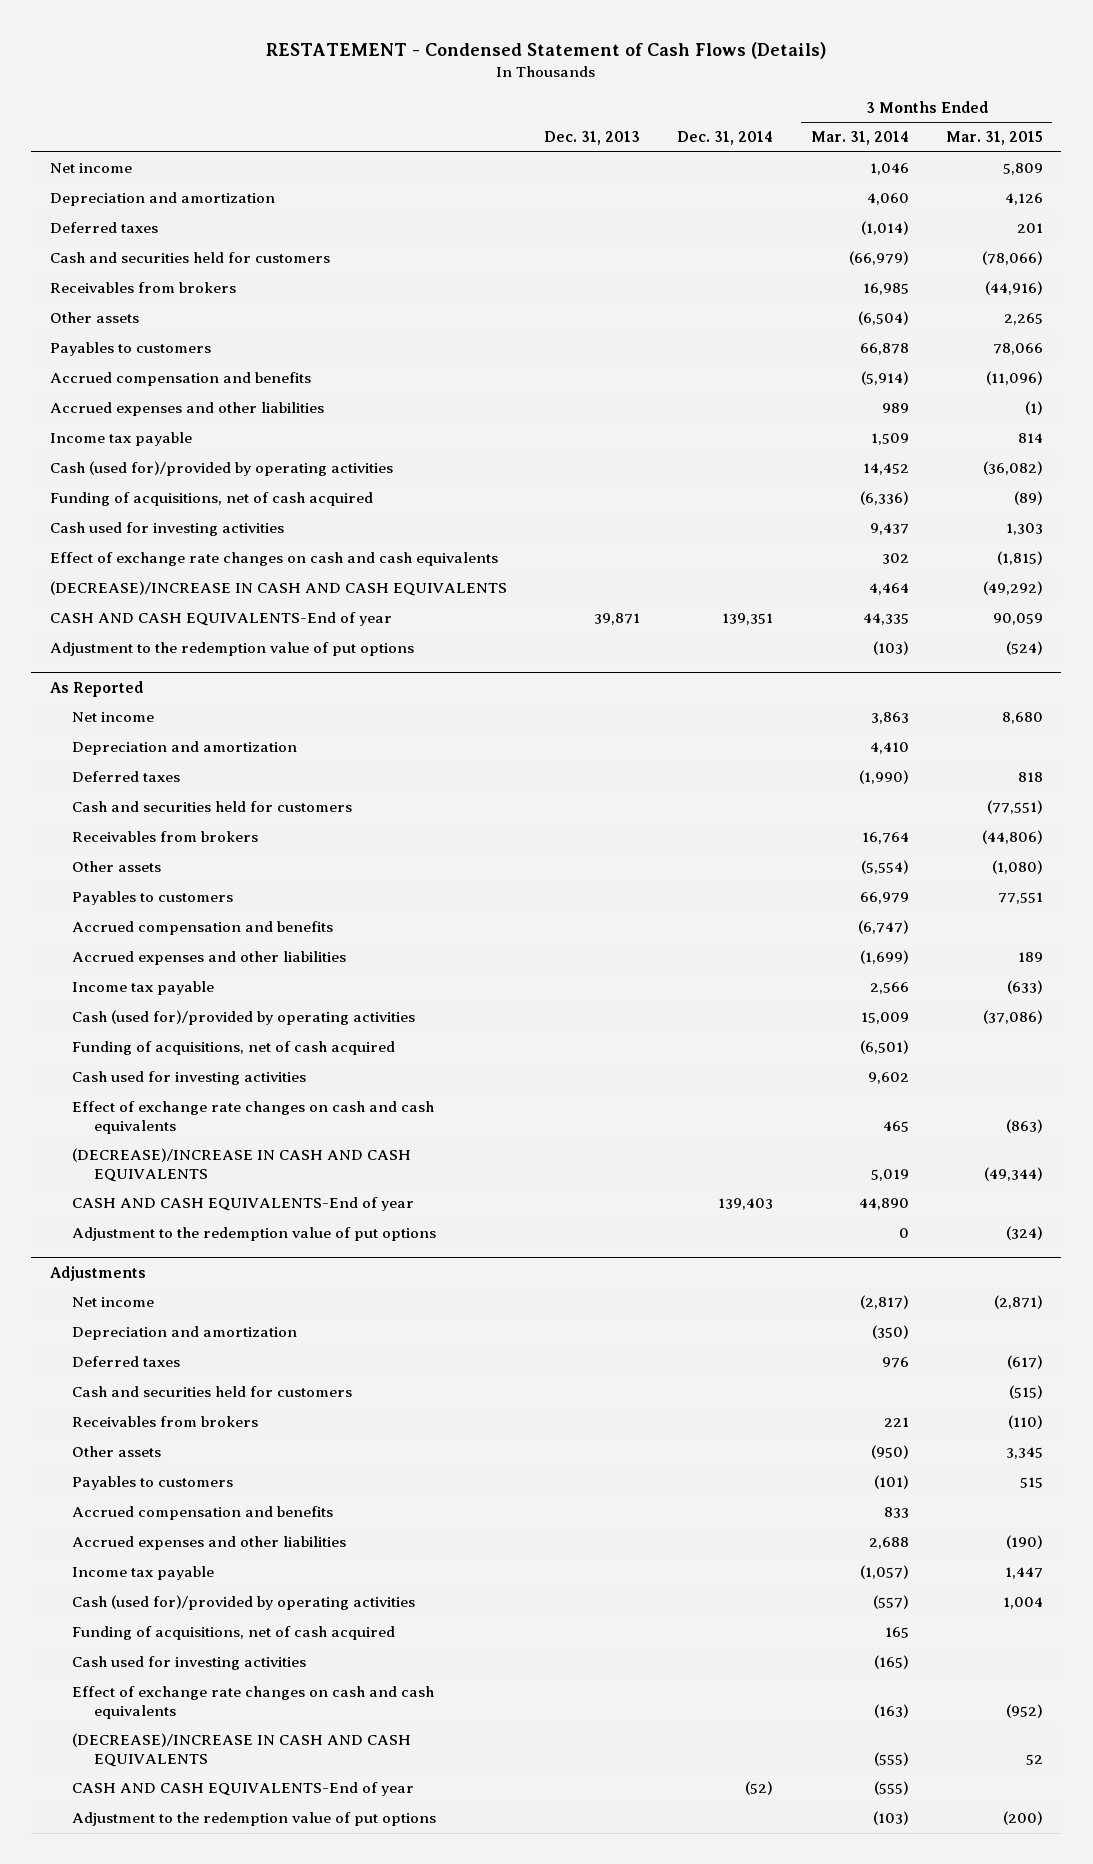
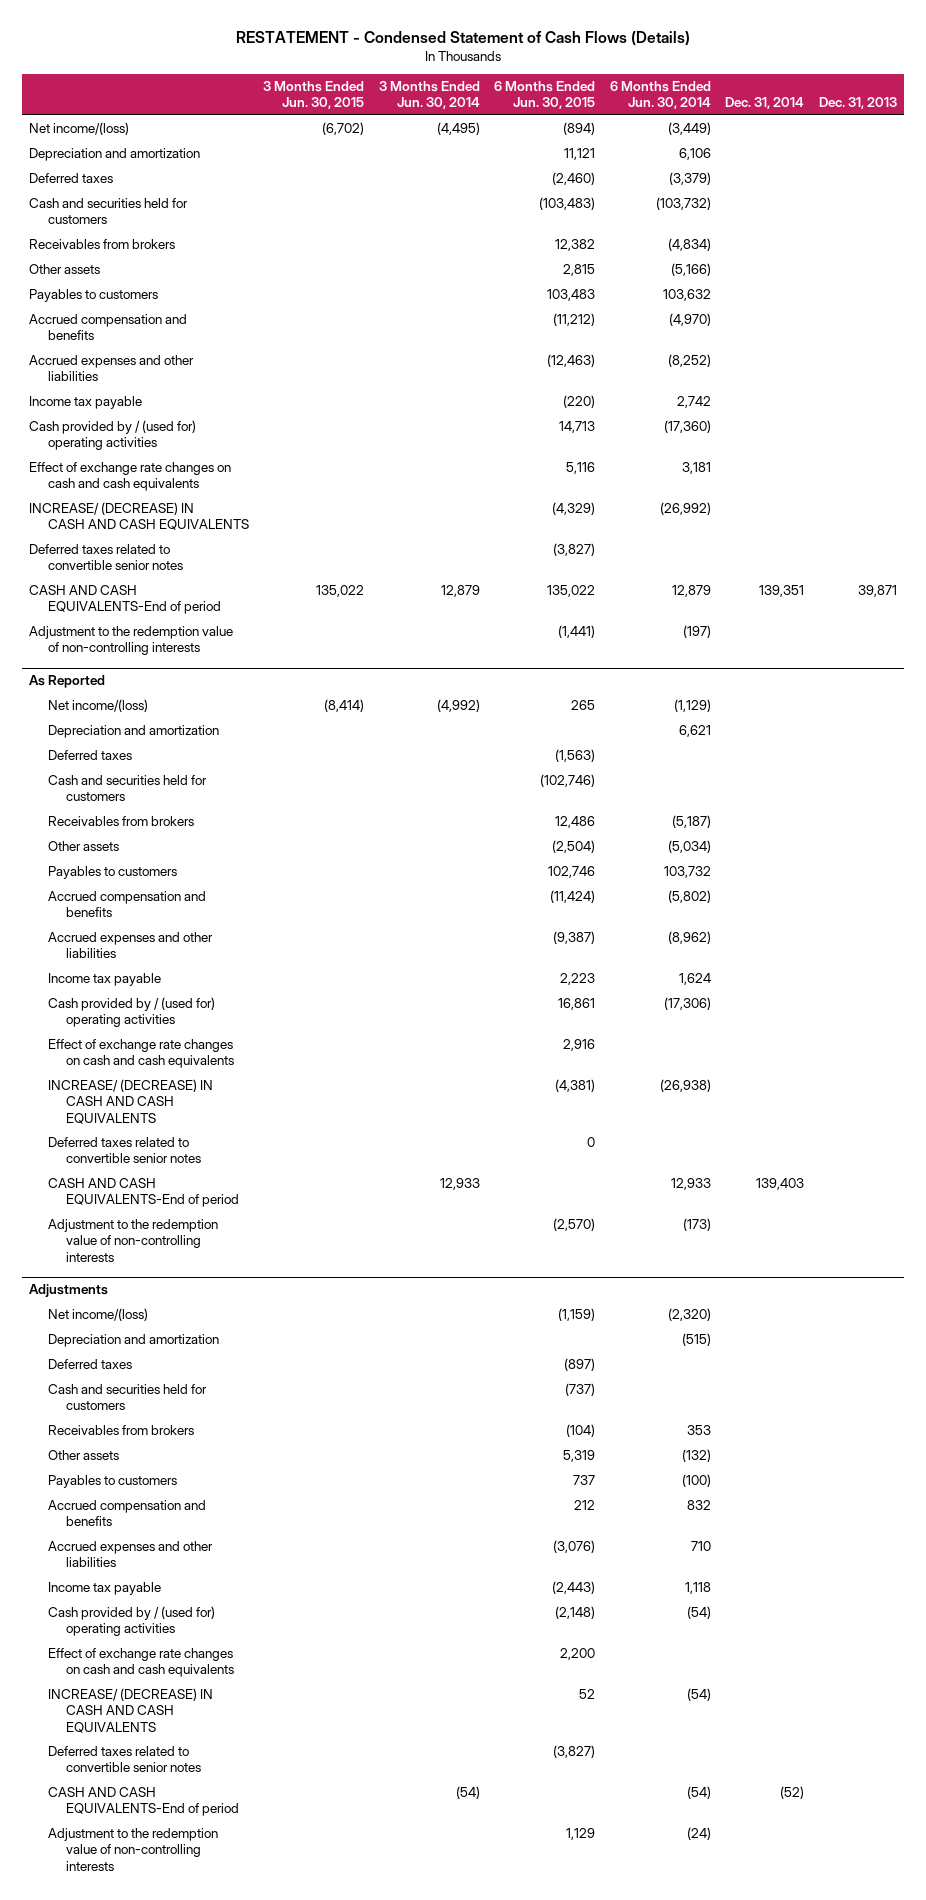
- | Dec. 31, 2013 | Dec. 31, 2014 | 3 Months Ended Mar. 31, 2014 | 3 Months Ended Mar. 31, 2015
+ | 3 Months Ended Jun. 30, 2015 | 3 Months Ended Jun. 30, 2014 | 6 Months Ended Jun. 30, 2015 | 6 Months Ended Jun. 30, 2014 | Dec. 31, 2014 | Dec. 31, 2013
- Net income | | | 1,046 | 5,809
+ Net income/(loss) | (6,702) | (4,495) | (894) | (3,449) | |
- Cash (used for)/provided by operating activities | | | 14,452 | (36,082)
- Funding of acquisitions, net of cash acquired | | | (6,336) | (89)
- Cash used for investing activities | | | 9,437 | 1,303
+ Cash provided by / (used for) operating activities | | | 14,713 | (17,360) | |
- (DECREASE)/INCREASE IN CASH AND CASH EQUIVALENTS | | | 4,464 | (49,292)
- CASH AND CASH EQUIVALENTS-End of year | 39,871 | 139,351 | 44,335 | 90,059
- Adjustment to the redemption value of put options | | | (103) | (524)
+ INCREASE/ (DECREASE) IN CASH AND CASH EQUIVALENTS | | | (4,329) | (26,992) | |
+ Deferred taxes related to convertible senior notes | | | (3,827) | | |
+ CASH AND CASH EQUIVALENTS-End of period | 135,022 | 12,879 | 135,022 | 12,879 | 139,351 | 39,871
+ Adjustment to the redemption value of non-controlling interests | | | (1,441) | (197) | |
@ As Reported
- Net income | | | 3,863 | 8,680
+ Net income/(loss) | (8,414) | (4,992) | 265 | (1,129) | |
- Cash (used for)/provided by operating activities | | | 15,009 | (37,086)
- Funding of acquisitions, net of cash acquired | | | (6,501) |
- Cash used for investing activities | | | 9,602 |
+ Cash provided by / (used for) operating activities | | | 16,861 | (17,306) | |
- (DECREASE)/INCREASE IN CASH AND CASH EQUIVALENTS | | | 5,019 | (49,344)
- CASH AND CASH EQUIVALENTS-End of year | | 139,403 | 44,890 |
- Adjustment to the redemption value of put options | | | 0 | (324)
+ INCREASE/ (DECREASE) IN CASH AND CASH EQUIVALENTS | | | (4,381) | (26,938) | |
+ Deferred taxes related to convertible senior notes | | | 0 | | |
+ CASH AND CASH EQUIVALENTS-End of period | | 12,933 | | 12,933 | 139,403 |
+ Adjustment to the redemption value of non-controlling interests | | | (2,570) | (173) | |
@ Adjustments
- Net income | | | (2,817) | (2,871)
+ Net income/(loss) | | | (1,159) | (2,320) | |
- Cash (used for)/provided by operating activities | | | (557) | 1,004
- Funding of acquisitions, net of cash acquired | | | 165 |
- Cash used for investing activities | | | (165) |
+ Cash provided by / (used for) operating activities | | | (2,148) | (54) | |
- (DECREASE)/INCREASE IN CASH AND CASH EQUIVALENTS | | | (555) | 52
- CASH AND CASH EQUIVALENTS-End of year | | (52) | (555) |
- Adjustment to the redemption value of put options | | | (103) | (200)
+ INCREASE/ (DECREASE) IN CASH AND CASH EQUIVALENTS | | | 52 | (54) | |
+ Deferred taxes related to convertible senior notes | | | (3,827) | | |
+ CASH AND CASH EQUIVALENTS-End of period | | (54) | | (54) | (52) |
+ Adjustment to the redemption value of non-controlling interests | | | 1,129 | (24) | |

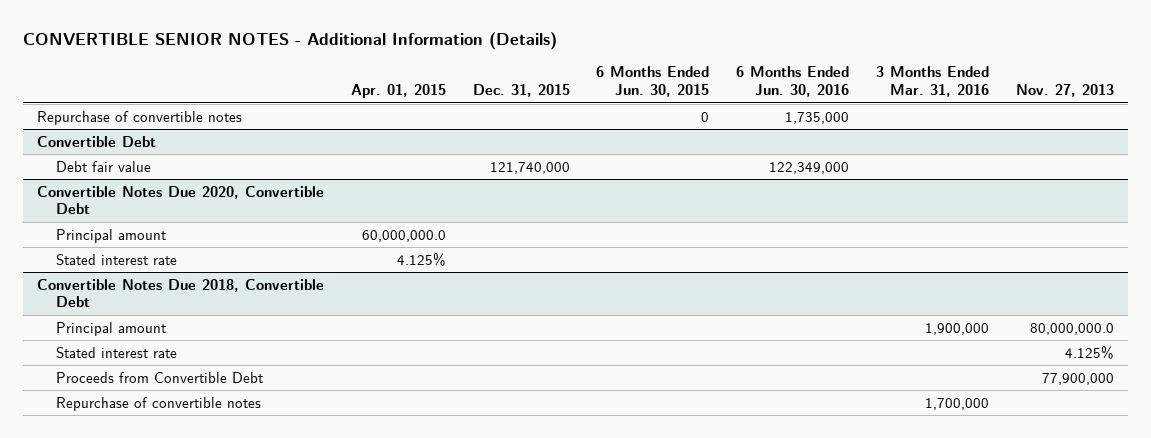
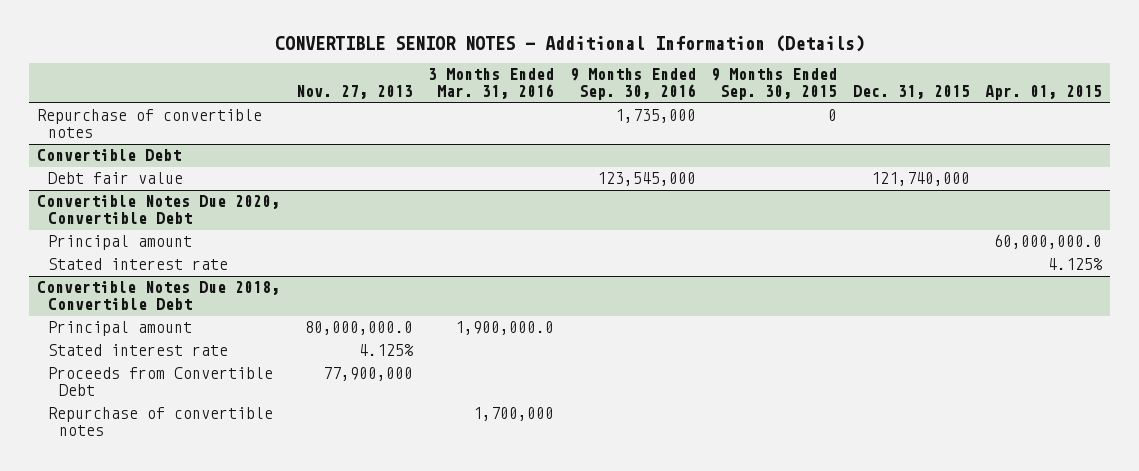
- | Apr. 01, 2015 | Dec. 31, 2015 | 6 Months Ended Jun. 30, 2015 | 6 Months Ended Jun. 30, 2016 | 3 Months Ended Mar. 31, 2016 | Nov. 27, 2013
+ | Nov. 27, 2013 | 3 Months Ended Mar. 31, 2016 | 9 Months Ended Sep. 30, 2016 | 9 Months Ended Sep. 30, 2015 | Dec. 31, 2015 | Apr. 01, 2015
@ Convertible Notes Due 2018, Convertible Debt
- Principal amount | | | | | 1,900,000 | 80,000,000.0
+ Principal amount | 80,000,000.0 | 1,900,000.0 | | | |

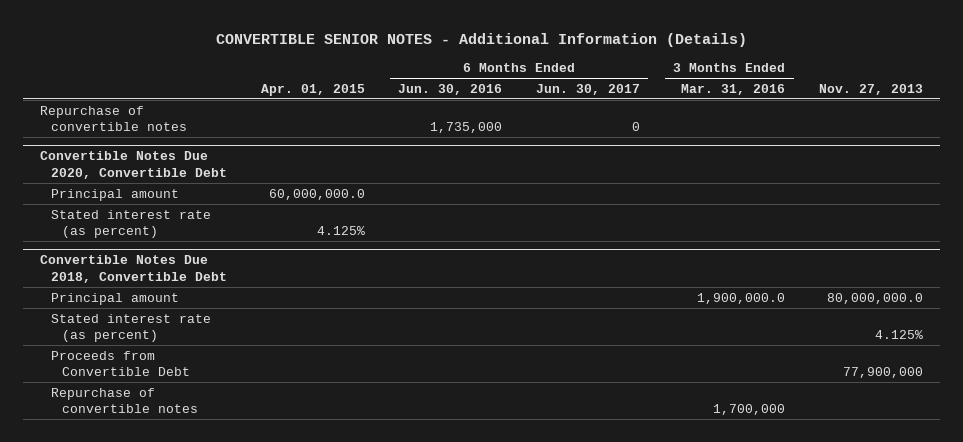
- | Nov. 27, 2013 | 3 Months Ended Mar. 31, 2016 | 9 Months Ended Sep. 30, 2016 | 9 Months Ended Sep. 30, 2015 | Dec. 31, 2015 | Apr. 01, 2015
+ | Apr. 01, 2015 | 6 Months Ended Jun. 30, 2016 | 6 Months Ended Jun. 30, 2017 | 3 Months Ended Mar. 31, 2016 | Nov. 27, 2013
- Convertible Debt
- Debt fair value | | | 123,545,000 | | 121,740,000 |
@ Convertible Notes Due 2020, Convertible Debt
- Stated interest rate | | | | | | 4.125%
+ Stated interest rate (as percent) | 4.125% | | | |
@ Convertible Notes Due 2018, Convertible Debt
- Stated interest rate | 4.125% | | | | |
+ Stated interest rate (as percent) | | | | | 4.125%

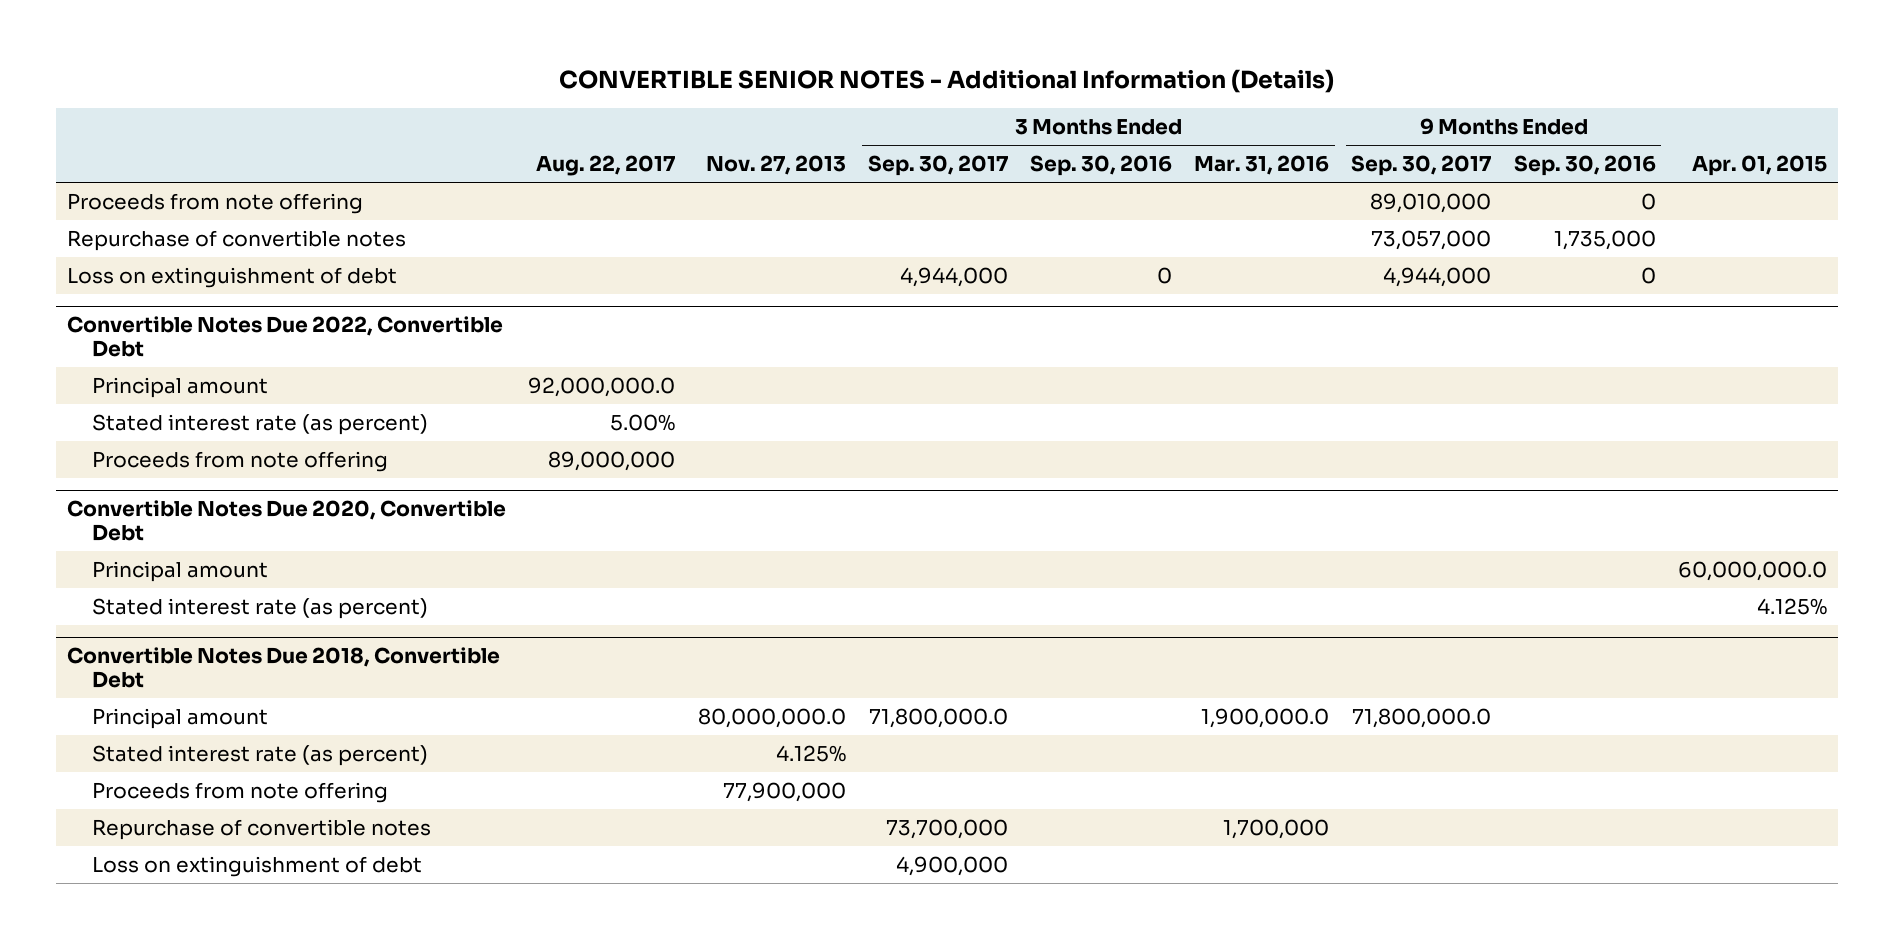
- | Apr. 01, 2015 | 6 Months Ended Jun. 30, 2016 | 6 Months Ended Jun. 30, 2017 | 3 Months Ended Mar. 31, 2016 | Nov. 27, 2013
+ | Aug. 22, 2017 | Nov. 27, 2013 | 3 Months Ended Sep. 30, 2017 | 3 Months Ended Sep. 30, 2016 | 3 Months Ended Mar. 31, 2016 | 9 Months Ended Sep. 30, 2017 | 9 Months Ended Sep. 30, 2016 | Apr. 01, 2015
+ Proceeds from note offering | | | | | | 89,010,000 | 0 |
+ Loss on extinguishment of debt | | | 4,944,000 | 0 | | 4,944,000 | 0 |
+ Convertible Notes Due 2022, Convertible Debt
+ Principal amount | 92,000,000.0 | | | | | | |
+ Stated interest rate (as percent) | 5.00% | | | | | | |
+ Proceeds from note offering | 89,000,000 | | | | | | |
@ Convertible Notes Due 2018, Convertible Debt
- Proceeds from Convertible Debt | | | | | 77,900,000
+ Proceeds from note offering | | 77,900,000 | | | | | |
+ Loss on extinguishment of debt | | | 4,900,000 | | | | |

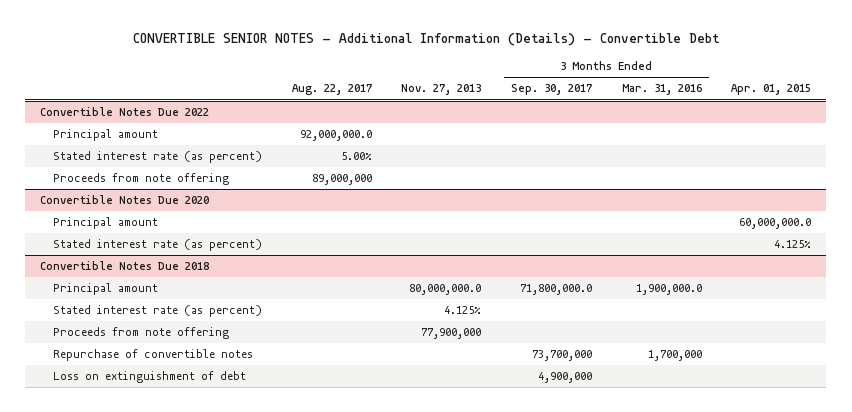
- CONVERTIBLE SENIOR NOTES - Additional Information (Details)
+ CONVERTIBLE SENIOR NOTES - Additional Information (Details) - Convertible Debt
- | Aug. 22, 2017 | Nov. 27, 2013 | 3 Months Ended Sep. 30, 2017 | 3 Months Ended Sep. 30, 2016 | 3 Months Ended Mar. 31, 2016 | 9 Months Ended Sep. 30, 2017 | 9 Months Ended Sep. 30, 2016 | Apr. 01, 2015
+ | Aug. 22, 2017 | Nov. 27, 2013 | 3 Months Ended Sep. 30, 2017 | 3 Months Ended Mar. 31, 2016 | Apr. 01, 2015
- Proceeds from note offering | | | | | | 89,010,000 | 0 |
- Repurchase of convertible notes | | | | | | 73,057,000 | 1,735,000 |
- Loss on extinguishment of debt | | | 4,944,000 | 0 | | 4,944,000 | 0 |
- Convertible Notes Due 2022, Convertible Debt
+ Convertible Notes Due 2022
- Convertible Notes Due 2020, Convertible Debt
+ Convertible Notes Due 2020
- Convertible Notes Due 2018, Convertible Debt
+ Convertible Notes Due 2018

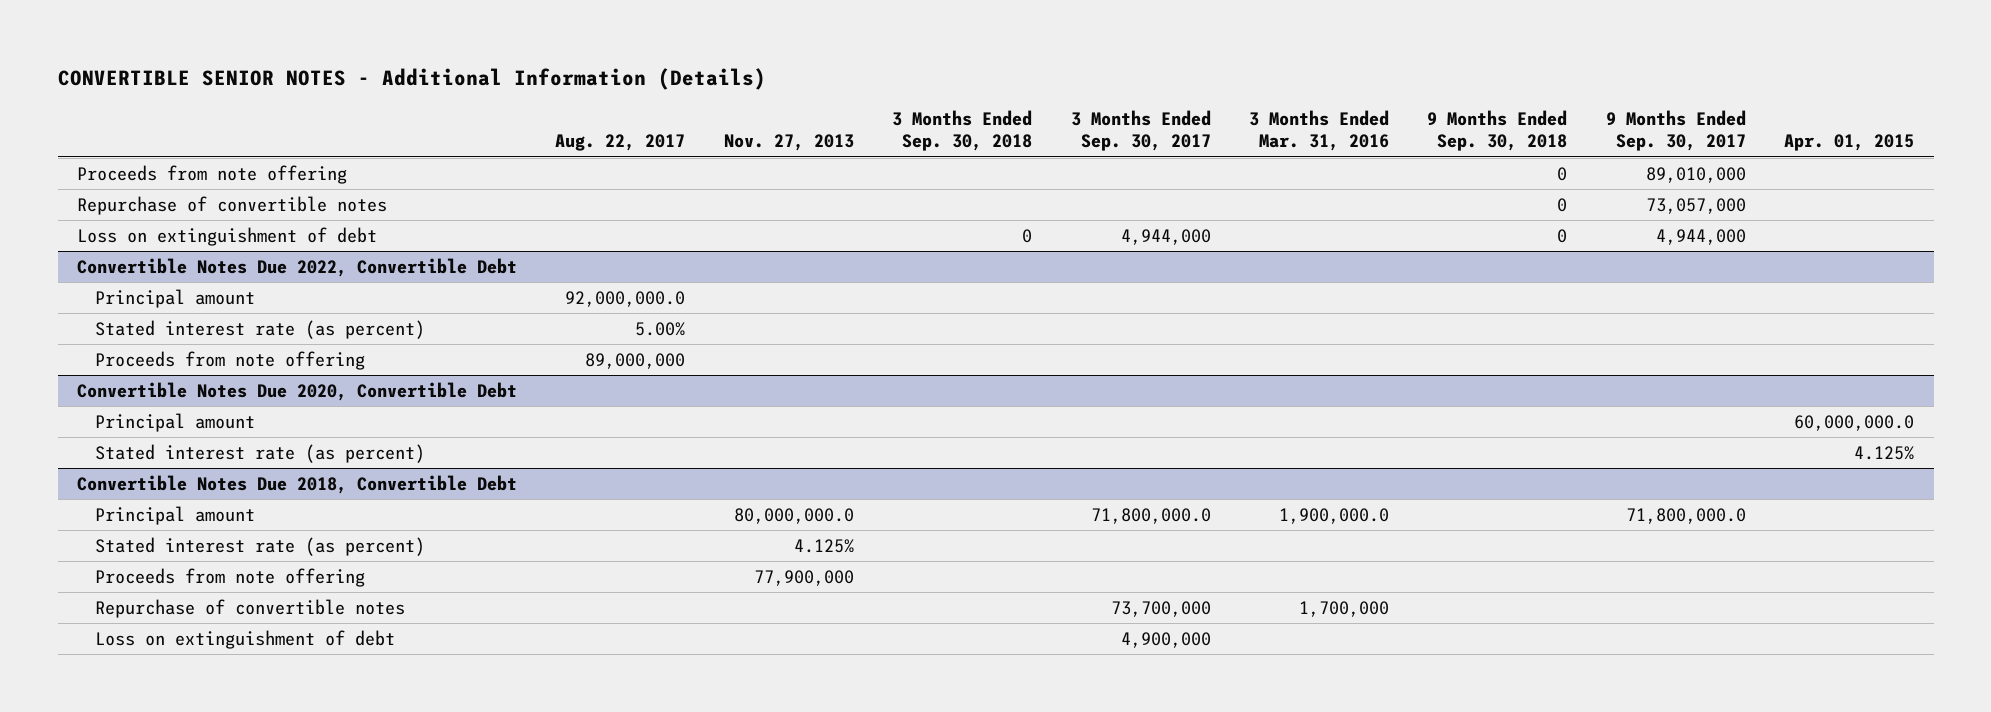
- CONVERTIBLE SENIOR NOTES - Additional Information (Details) - Convertible Debt
+ CONVERTIBLE SENIOR NOTES - Additional Information (Details)
- | Aug. 22, 2017 | Nov. 27, 2013 | 3 Months Ended Sep. 30, 2017 | 3 Months Ended Mar. 31, 2016 | Apr. 01, 2015
+ | Aug. 22, 2017 | Nov. 27, 2013 | 3 Months Ended Sep. 30, 2018 | 3 Months Ended Sep. 30, 2017 | 3 Months Ended Mar. 31, 2016 | 9 Months Ended Sep. 30, 2018 | 9 Months Ended Sep. 30, 2017 | Apr. 01, 2015
- Convertible Notes Due 2022
+ Proceeds from note offering | | | | | | 0 | 89,010,000 |
+ Repurchase of convertible notes | | | | | | 0 | 73,057,000 |
+ Loss on extinguishment of debt | | | 0 | 4,944,000 | | 0 | 4,944,000 |
+ Convertible Notes Due 2022, Convertible Debt
- Convertible Notes Due 2020
+ Convertible Notes Due 2020, Convertible Debt
- Convertible Notes Due 2018
+ Convertible Notes Due 2018, Convertible Debt

